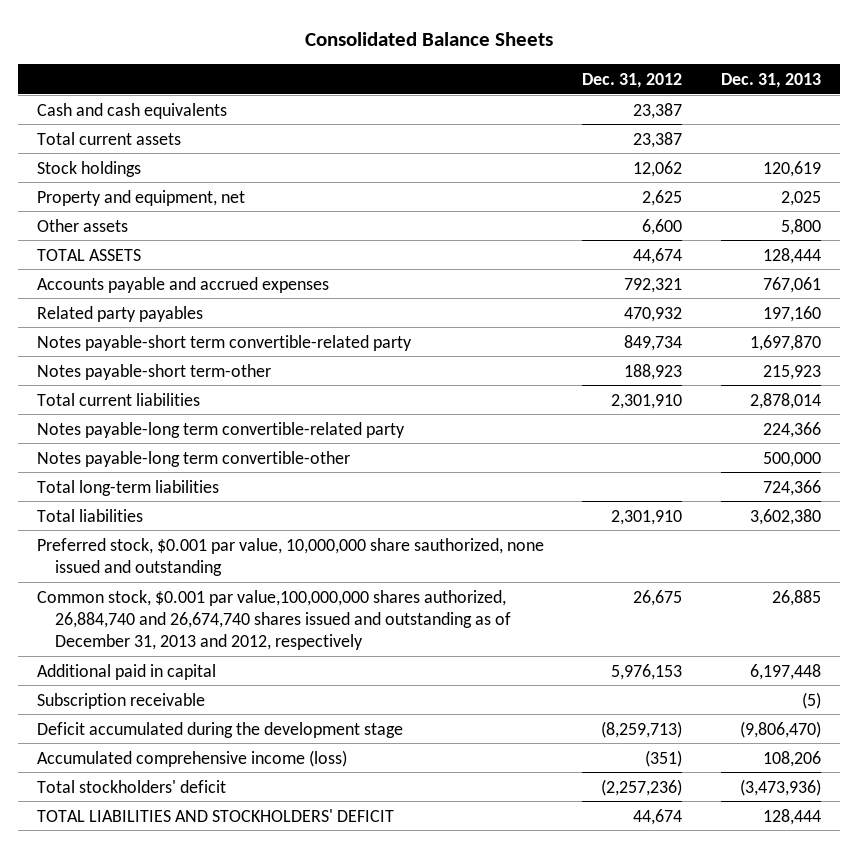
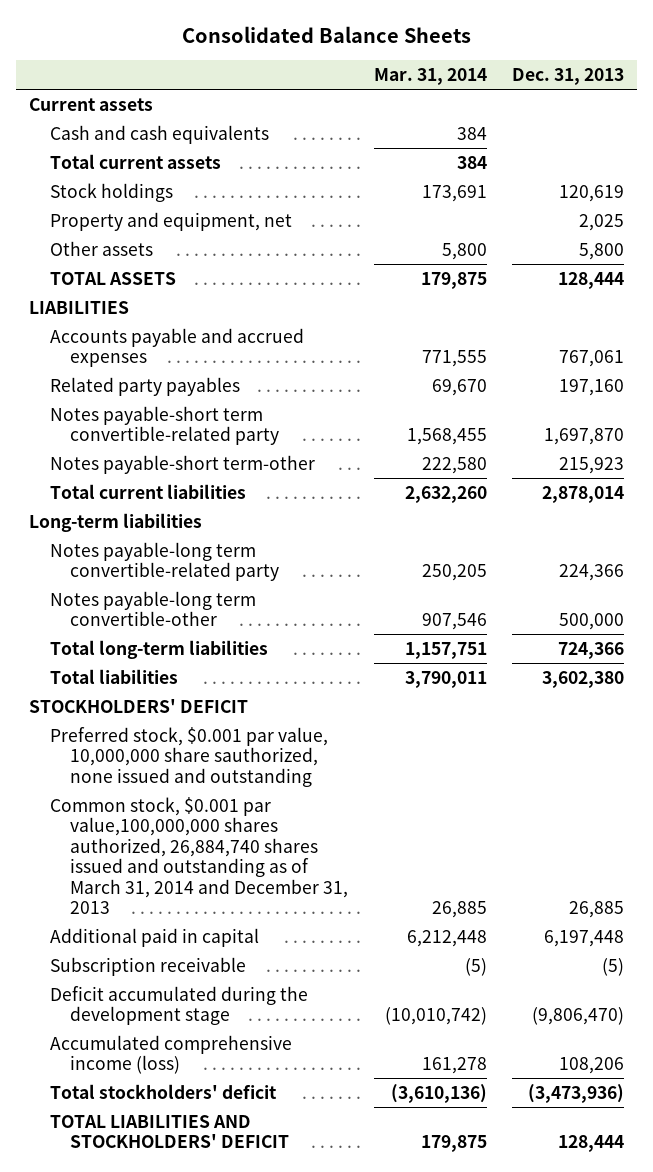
- | Dec. 31, 2012 | Dec. 31, 2013
+ | Mar. 31, 2014 | Dec. 31, 2013
+ Current assets
+ LIABILITIES
+ Long-term liabilities
+ STOCKHOLDERS' DEFICIT
- Common stock, $0.001 par value,100,000,000 shares authorized, 26,884,740 and 26,674,740 shares issued and outstanding as of December 31, 2013 and 2012, respectively | 26,675 | 26,885
+ Common stock, $0.001 par value,100,000,000 shares authorized, 26,884,740 shares issued and outstanding as of March 31, 2014 and December 31, 2013 | 26,885 | 26,885

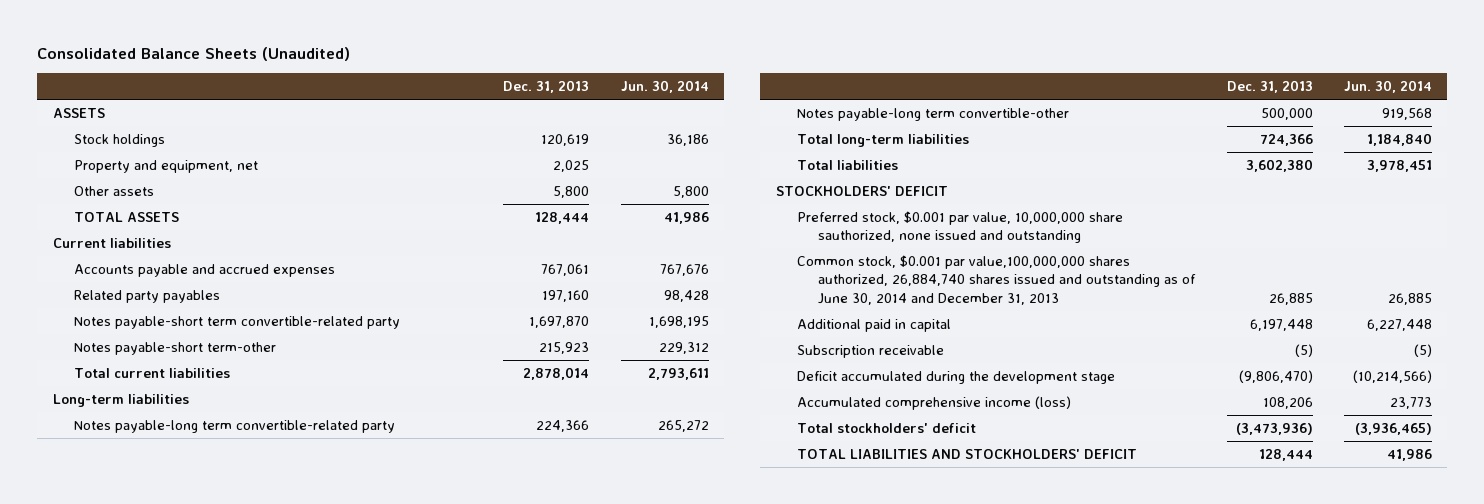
- Consolidated Balance Sheets
+ Consolidated Balance Sheets (Unaudited)
- | Mar. 31, 2014 | Dec. 31, 2013
+ | Dec. 31, 2013 | Jun. 30, 2014
- Current assets
- Cash and cash equivalents | 384 |
- Total current assets | 384 |
+ ASSETS
- LIABILITIES
+ Current liabilities
- Common stock, $0.001 par value,100,000,000 shares authorized, 26,884,740 shares issued and outstanding as of March 31, 2014 and December 31, 2013 | 26,885 | 26,885
+ Common stock, $0.001 par value,100,000,000 shares authorized, 26,884,740 shares issued and outstanding as of June 30, 2014 and December 31, 2013 | 26,885 | 26,885

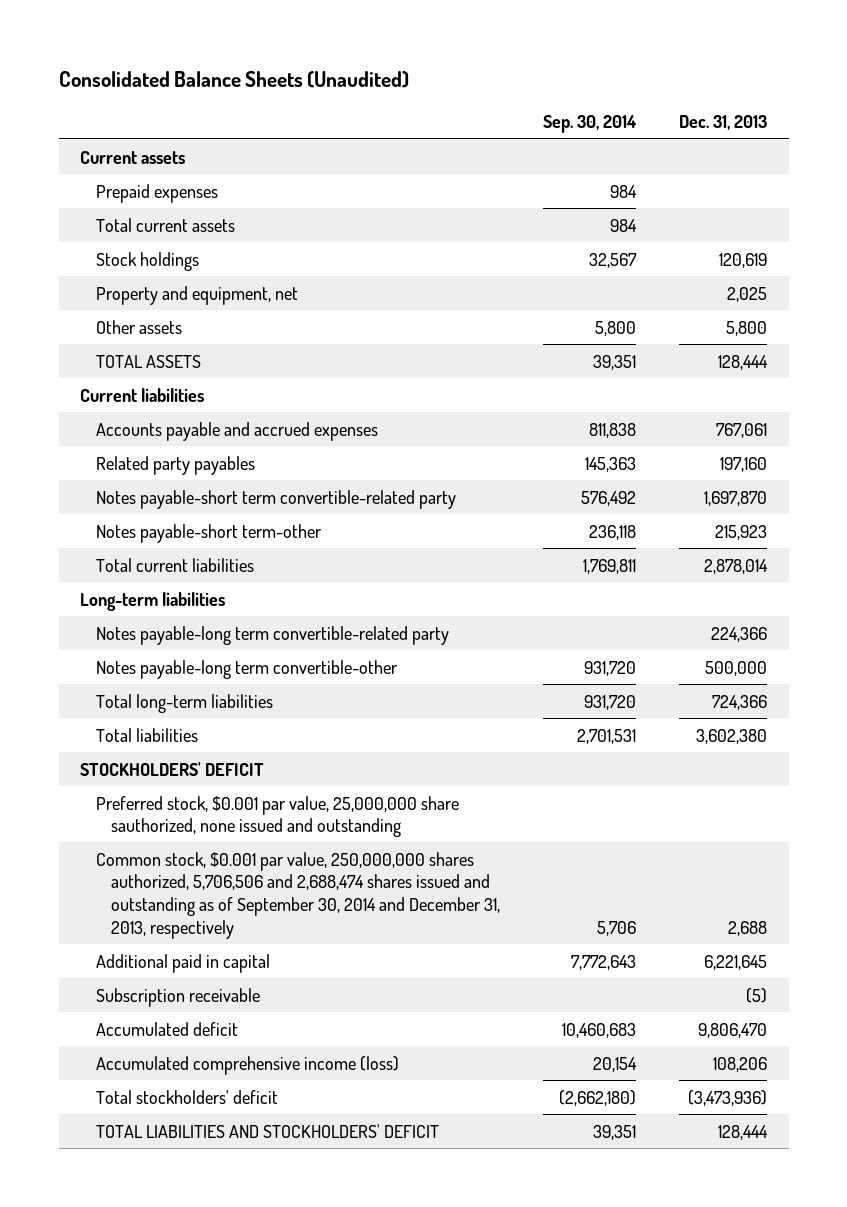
- | Dec. 31, 2013 | Jun. 30, 2014
+ | Sep. 30, 2014 | Dec. 31, 2013
- ASSETS
+ Current assets
+ Prepaid expenses | 984 |
+ Total current assets | 984 |
- Preferred stock, $0.001 par value, 10,000,000 share sauthorized, none issued and outstanding
- Common stock, $0.001 par value,100,000,000 shares authorized, 26,884,740 shares issued and outstanding as of June 30, 2014 and December 31, 2013 | 26,885 | 26,885
- Additional paid in capital | 6,197,448 | 6,227,448
+ Preferred stock, $0.001 par value, 25,000,000 share sauthorized, none issued and outstanding
+ Common stock, $0.001 par value, 250,000,000 shares authorized, 5,706,506 and 2,688,474 shares issued and outstanding as of September 30, 2014 and December 31, 2013, respectively | 5,706 | 2,688
+ Additional paid in capital | 7,772,643 | 6,221,645
- Deficit accumulated during the development stage | (9,806,470) | (10,214,566)
+ Accumulated deficit | 10,460,683 | 9,806,470

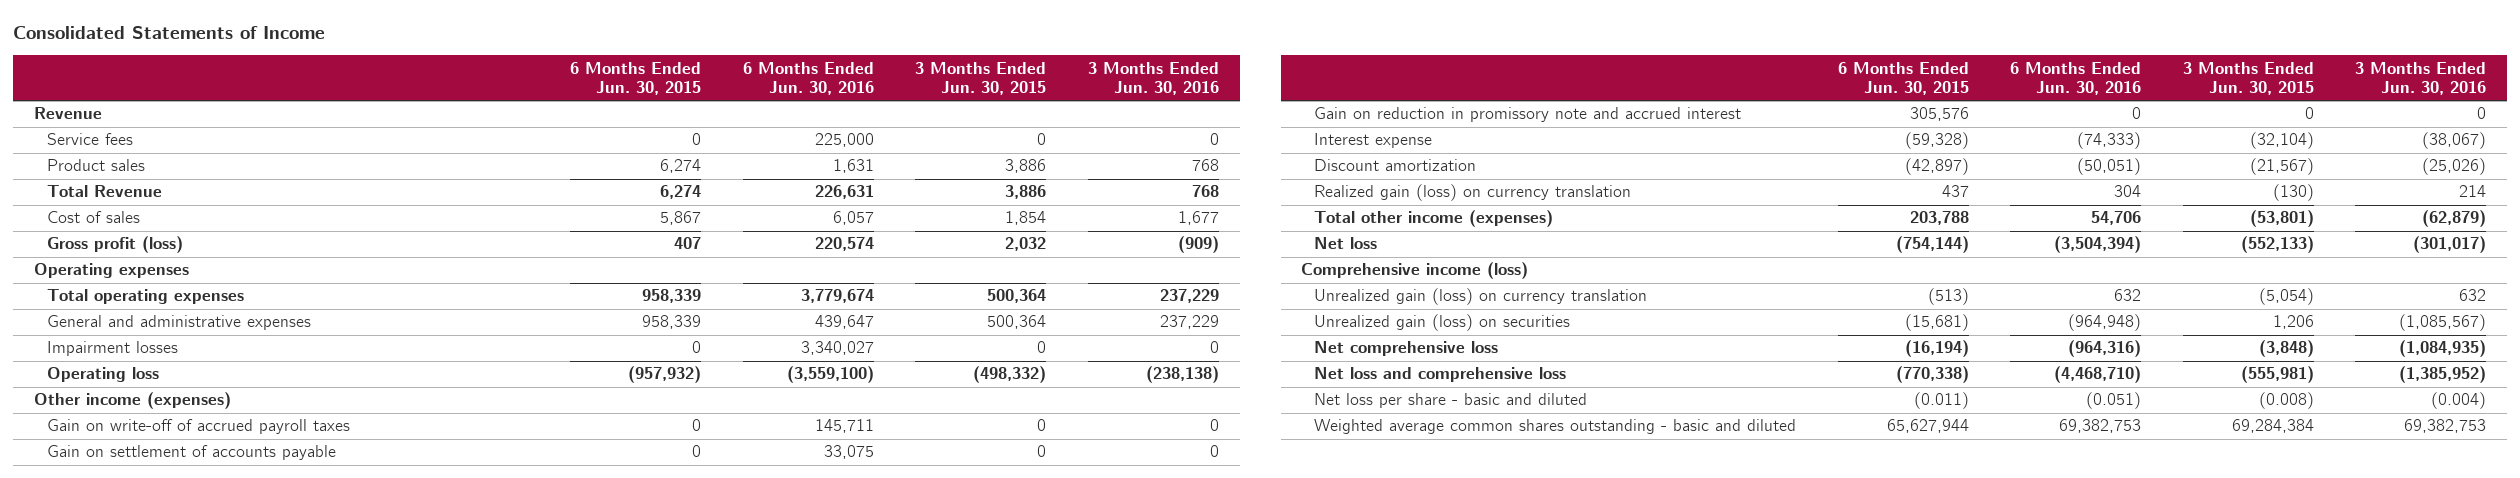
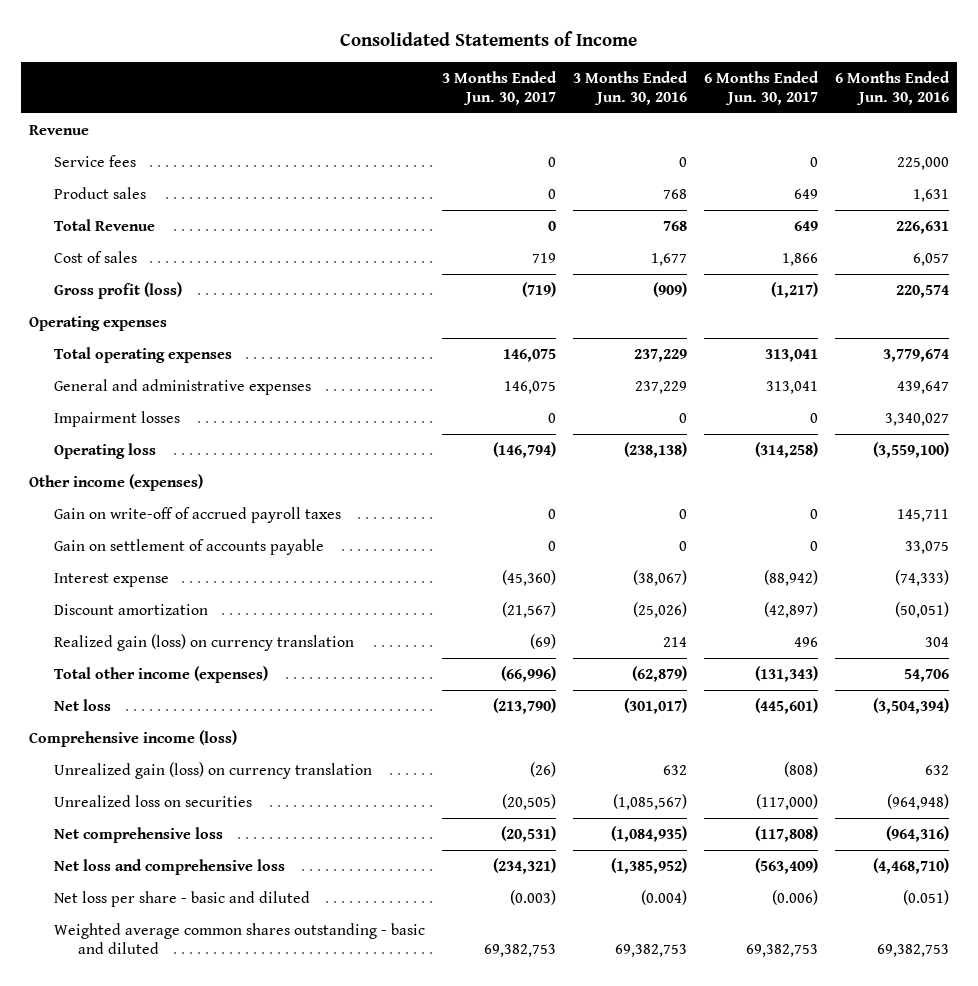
- | 6 Months Ended Jun. 30, 2015 | 6 Months Ended Jun. 30, 2016 | 3 Months Ended Jun. 30, 2015 | 3 Months Ended Jun. 30, 2016
+ | 3 Months Ended Jun. 30, 2017 | 3 Months Ended Jun. 30, 2016 | 6 Months Ended Jun. 30, 2017 | 6 Months Ended Jun. 30, 2016
- Gain on reduction in promissory note and accrued interest | 305,576 | 0 | 0 | 0
- Unrealized gain (loss) on securities | (15,681) | (964,948) | 1,206 | (1,085,567)
+ Unrealized loss on securities | (20,505) | (1,085,567) | (117,000) | (964,948)

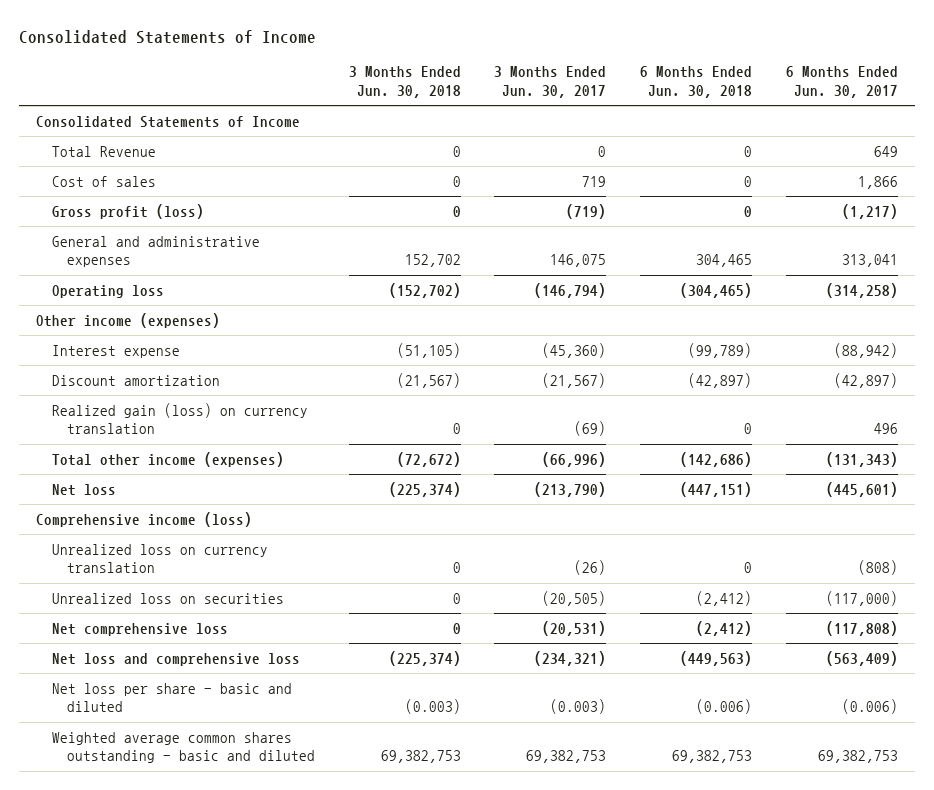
- | 3 Months Ended Jun. 30, 2017 | 3 Months Ended Jun. 30, 2016 | 6 Months Ended Jun. 30, 2017 | 6 Months Ended Jun. 30, 2016
+ | 3 Months Ended Jun. 30, 2018 | 3 Months Ended Jun. 30, 2017 | 6 Months Ended Jun. 30, 2018 | 6 Months Ended Jun. 30, 2017
- Revenue
- Service fees | 0 | 0 | 0 | 225,000
- Product sales | 0 | 768 | 649 | 1,631
+ Consolidated Statements of Income
- Operating expenses
- Total operating expenses | 146,075 | 237,229 | 313,041 | 3,779,674
- Impairment losses | 0 | 0 | 0 | 3,340,027
- Gain on write-off of accrued payroll taxes | 0 | 0 | 0 | 145,711
- Gain on settlement of accounts payable | 0 | 0 | 0 | 33,075
- Unrealized gain (loss) on currency translation | (26) | 632 | (808) | 632
+ Unrealized loss on currency translation | 0 | (26) | 0 | (808)

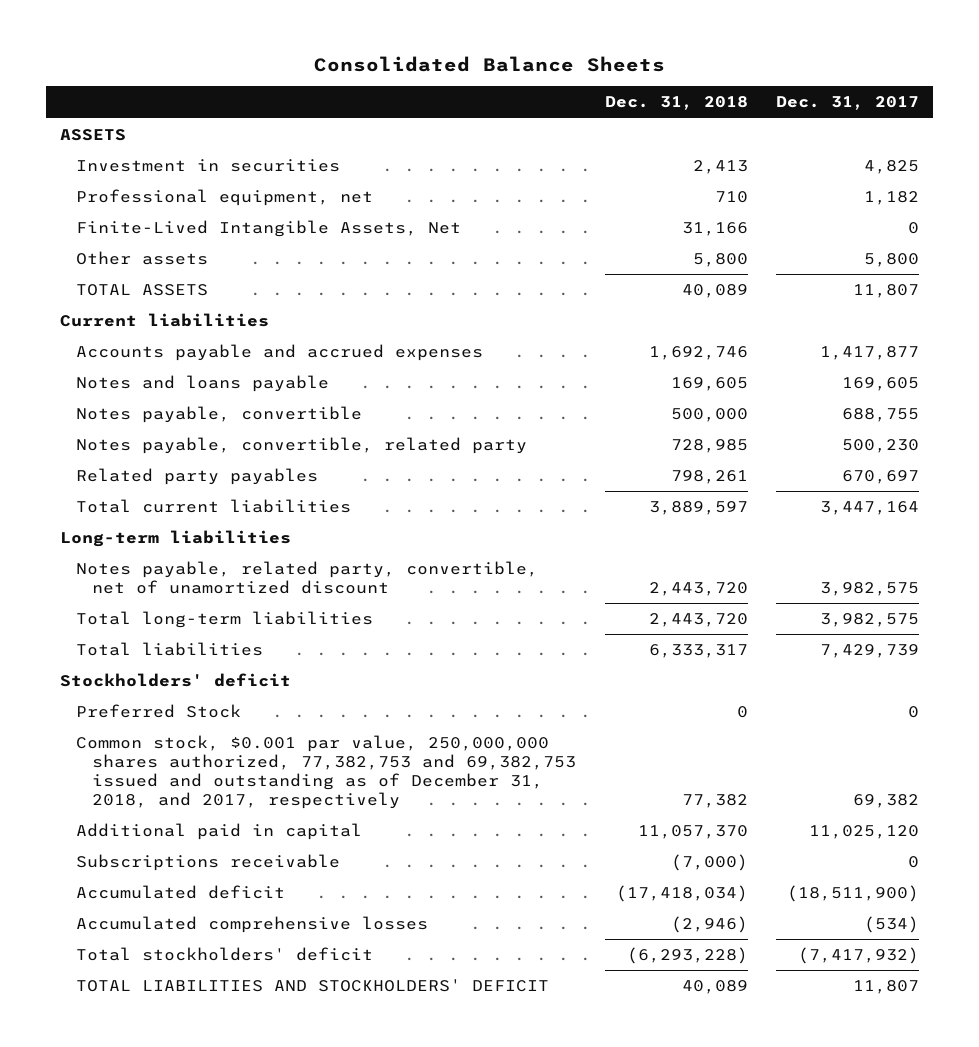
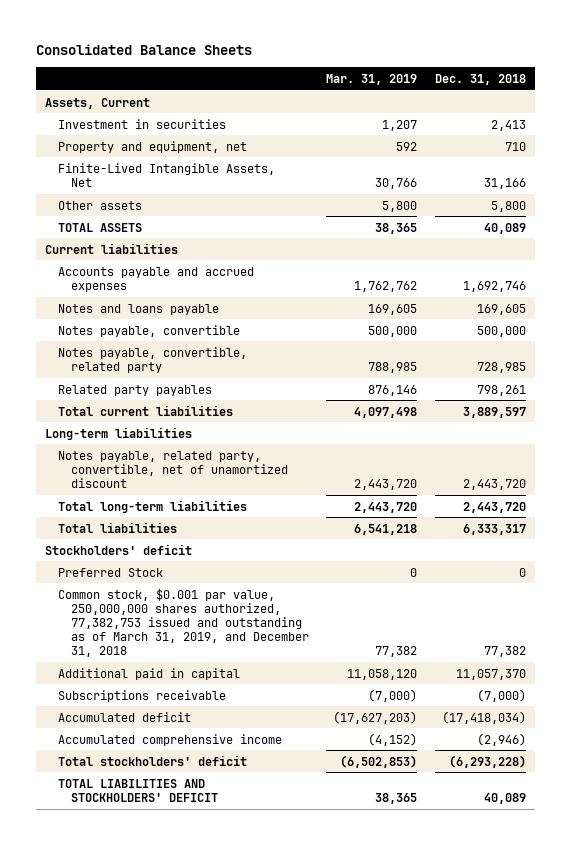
- | Dec. 31, 2018 | Dec. 31, 2017
+ | Mar. 31, 2019 | Dec. 31, 2018
- ASSETS
+ Assets, Current
- Professional equipment, net | 710 | 1,182
+ Property and equipment, net | 592 | 710
- Common stock, $0.001 par value, 250,000,000 shares authorized, 77,382,753 and 69,382,753 issued and outstanding as of December 31, 2018, and 2017, respectively | 77,382 | 69,382
+ Common stock, $0.001 par value, 250,000,000 shares authorized, 77,382,753 issued and outstanding as of March 31, 2019, and December 31, 2018 | 77,382 | 77,382
- Accumulated comprehensive losses | (2,946) | (534)
+ Accumulated comprehensive income | (4,152) | (2,946)

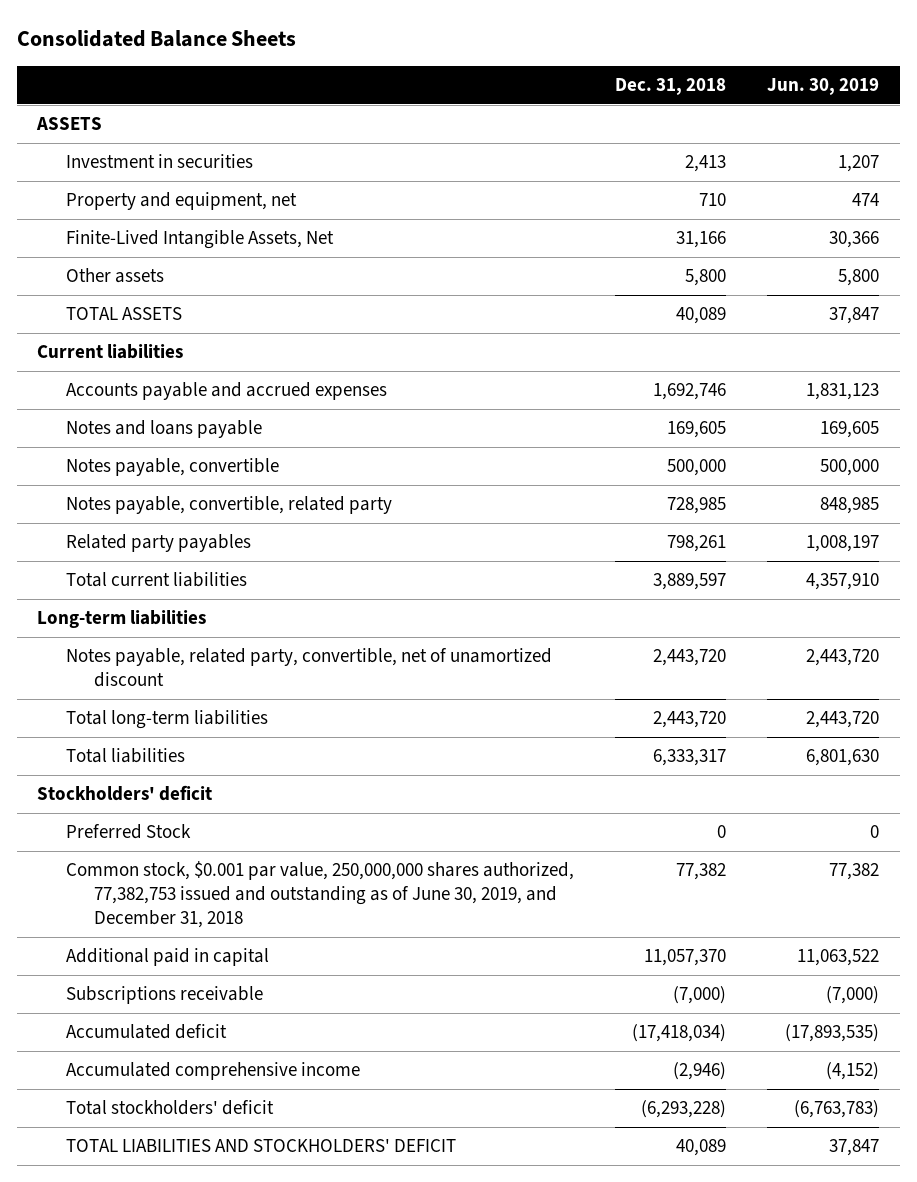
- | Mar. 31, 2019 | Dec. 31, 2018
+ | Dec. 31, 2018 | Jun. 30, 2019
- Assets, Current
+ ASSETS
- Common stock, $0.001 par value, 250,000,000 shares authorized, 77,382,753 issued and outstanding as of March 31, 2019, and December 31, 2018 | 77,382 | 77,382
+ Common stock, $0.001 par value, 250,000,000 shares authorized, 77,382,753 issued and outstanding as of June 30, 2019, and December 31, 2018 | 77,382 | 77,382

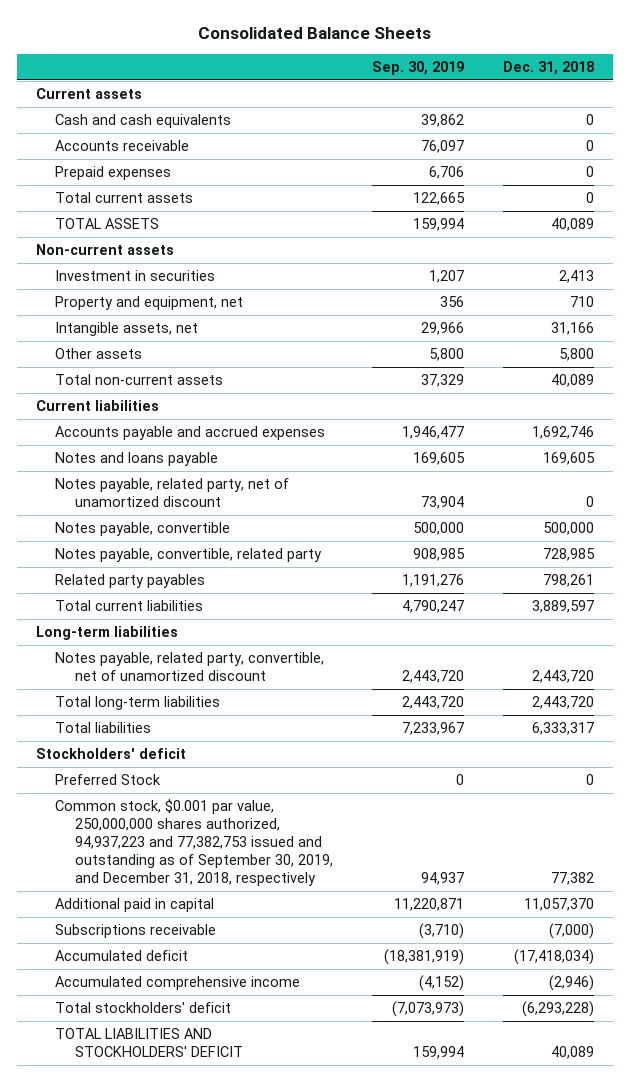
- | Dec. 31, 2018 | Jun. 30, 2019
+ | Sep. 30, 2019 | Dec. 31, 2018
- ASSETS
+ Current assets
+ Cash and cash equivalents | 39,862 | 0
+ Accounts receivable | 76,097 | 0
+ Prepaid expenses | 6,706 | 0
+ Total current assets | 122,665 | 0
moved up: TOTAL ASSETS | 159,994 | 40,089
+ Non-current assets
- Finite-Lived Intangible Assets, Net | 31,166 | 30,366
+ Intangible assets, net | 29,966 | 31,166
+ Total non-current assets | 37,329 | 40,089
+ Notes payable, related party, net of unamortized discount | 73,904 | 0
- Common stock, $0.001 par value, 250,000,000 shares authorized, 77,382,753 issued and outstanding as of June 30, 2019, and December 31, 2018 | 77,382 | 77,382
+ Common stock, $0.001 par value, 250,000,000 shares authorized, 94,937,223 and 77,382,753 issued and outstanding as of September 30, 2019, and December 31, 2018, respectively | 94,937 | 77,382

